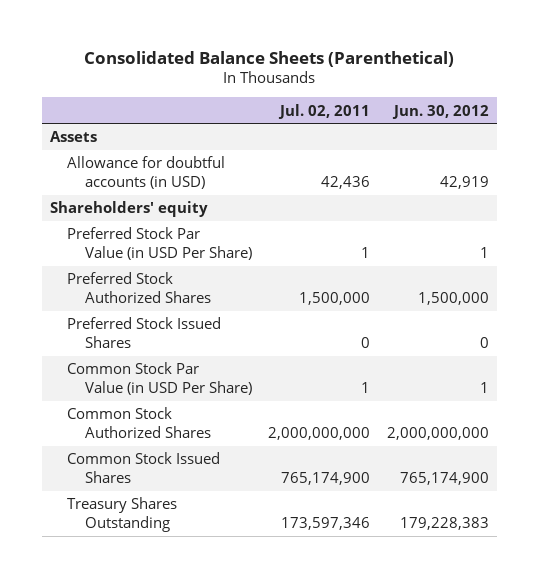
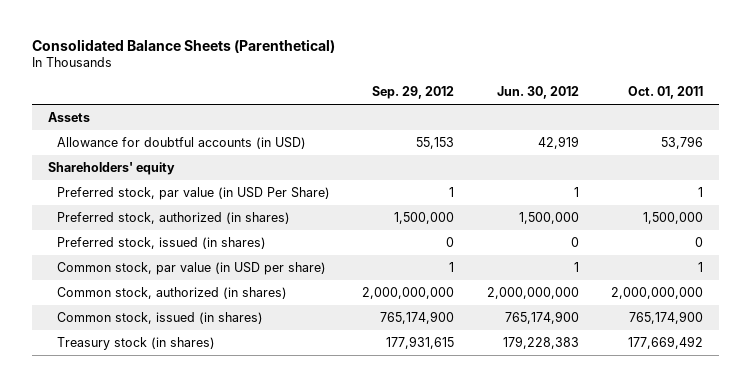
- | Jul. 02, 2011 | Jun. 30, 2012
+ | Sep. 29, 2012 | Jun. 30, 2012 | Oct. 01, 2011
- Preferred Stock Par Value (in USD Per Share) | 1 | 1
- Preferred Stock Authorized Shares | 1,500,000 | 1,500,000
- Preferred Stock Issued Shares | 0 | 0
- Common Stock Par Value (in USD Per Share) | 1 | 1
- Common Stock Authorized Shares | 2,000,000,000 | 2,000,000,000
- Common Stock Issued Shares | 765,174,900 | 765,174,900
- Treasury Shares Outstanding | 173,597,346 | 179,228,383
+ Preferred stock, par value (in USD Per Share) | 1 | 1 | 1
+ Preferred stock, authorized (in shares) | 1,500,000 | 1,500,000 | 1,500,000
+ Preferred stock, issued (in shares) | 0 | 0 | 0
+ Common stock, par value (in USD per share) | 1 | 1 | 1
+ Common stock, authorized (in shares) | 2,000,000,000 | 2,000,000,000 | 2,000,000,000
+ Common stock, issued (in shares) | 765,174,900 | 765,174,900 | 765,174,900
+ Treasury stock (in shares) | 177,931,615 | 179,228,383 | 177,669,492

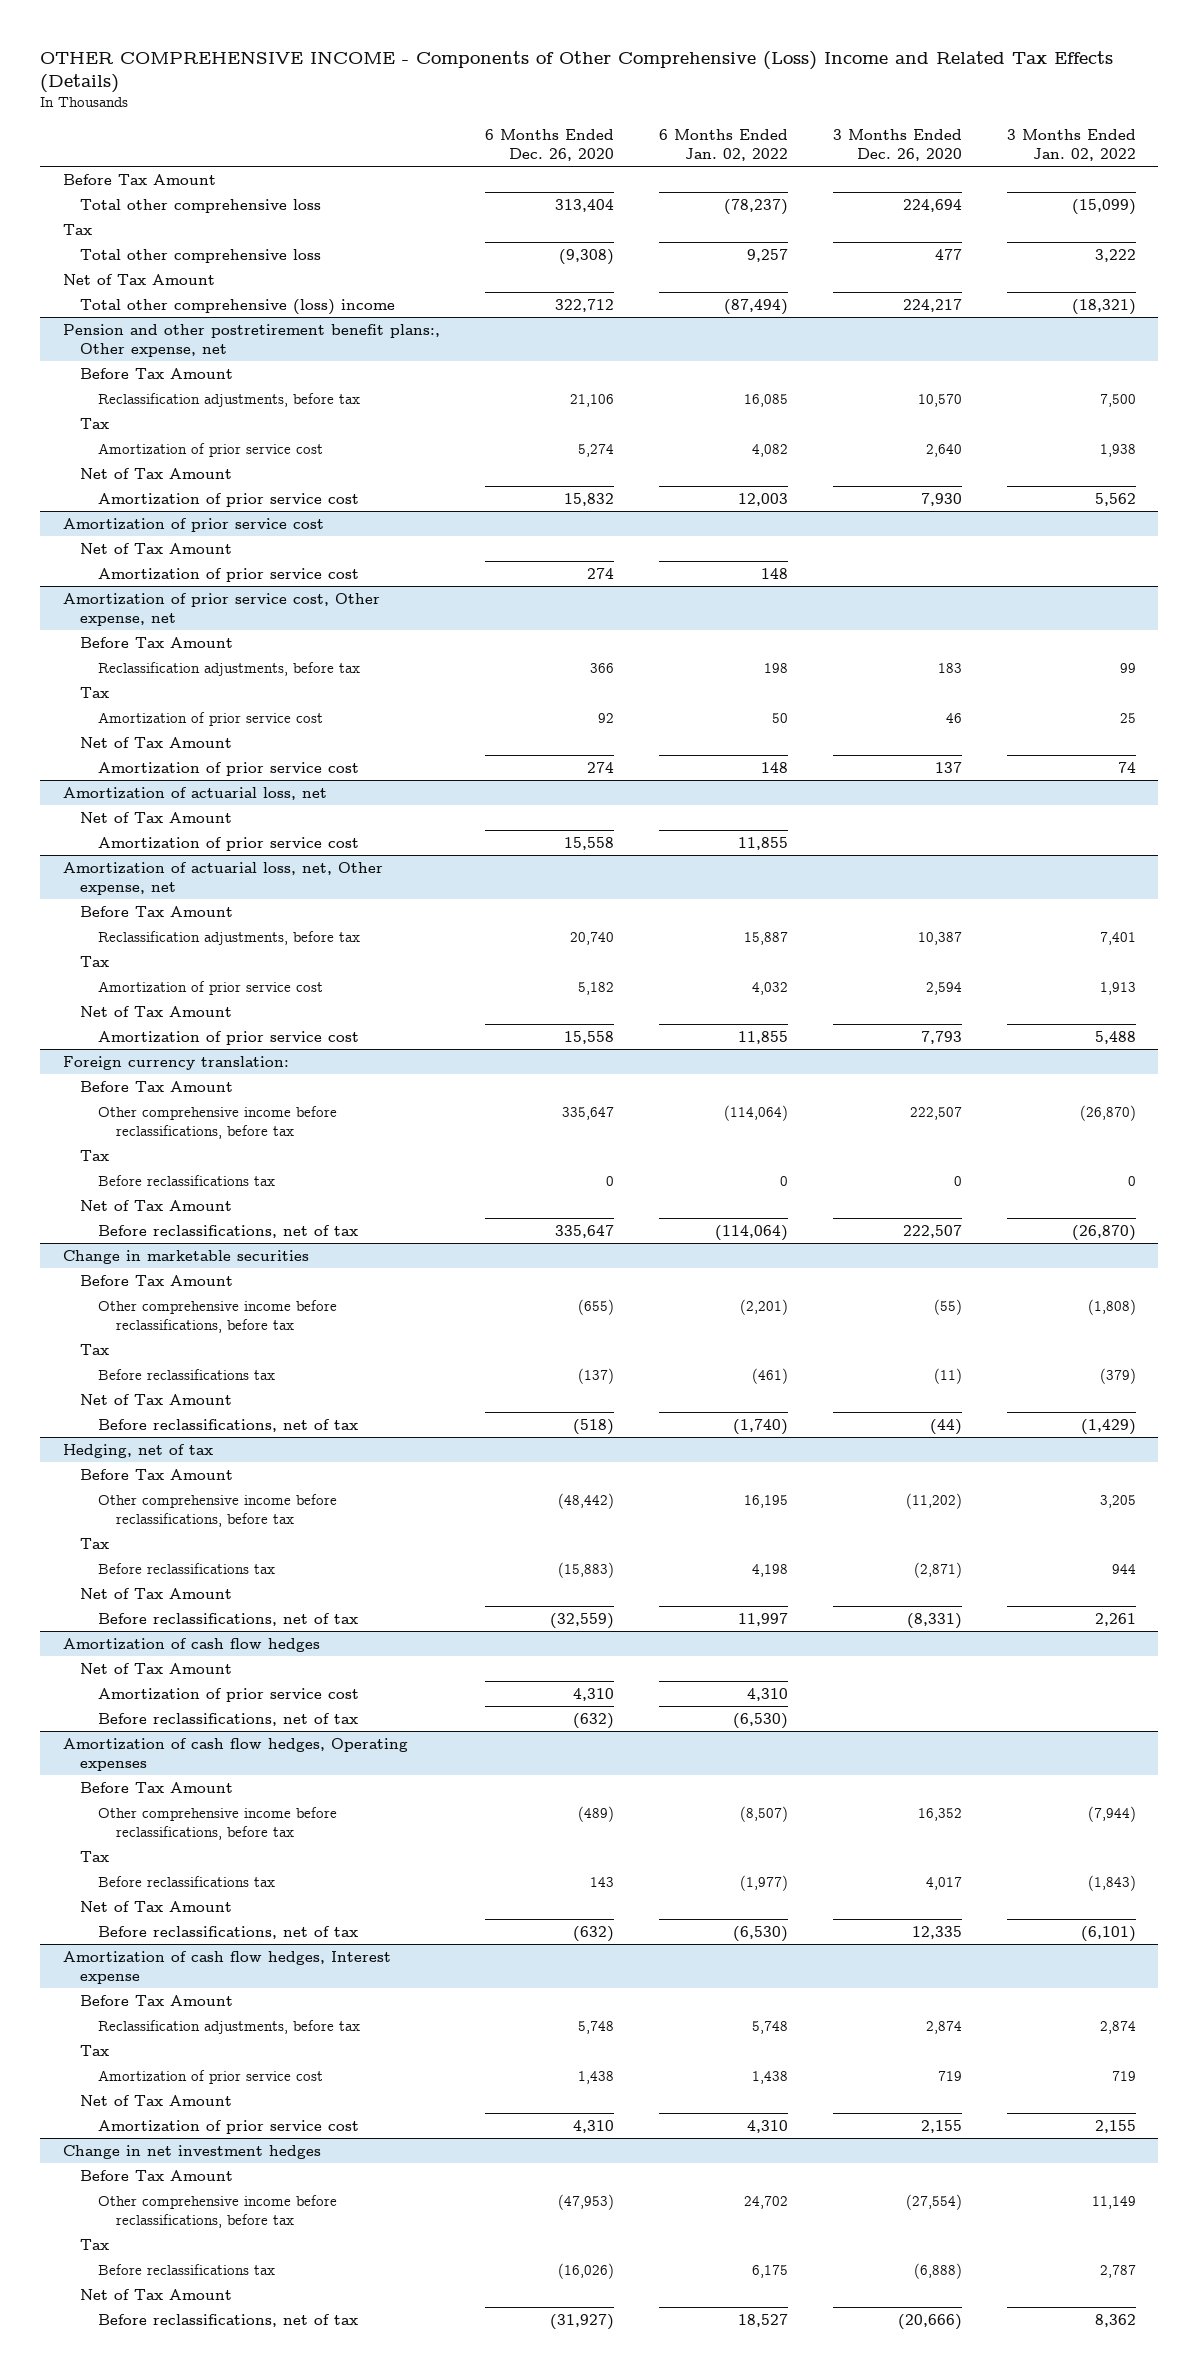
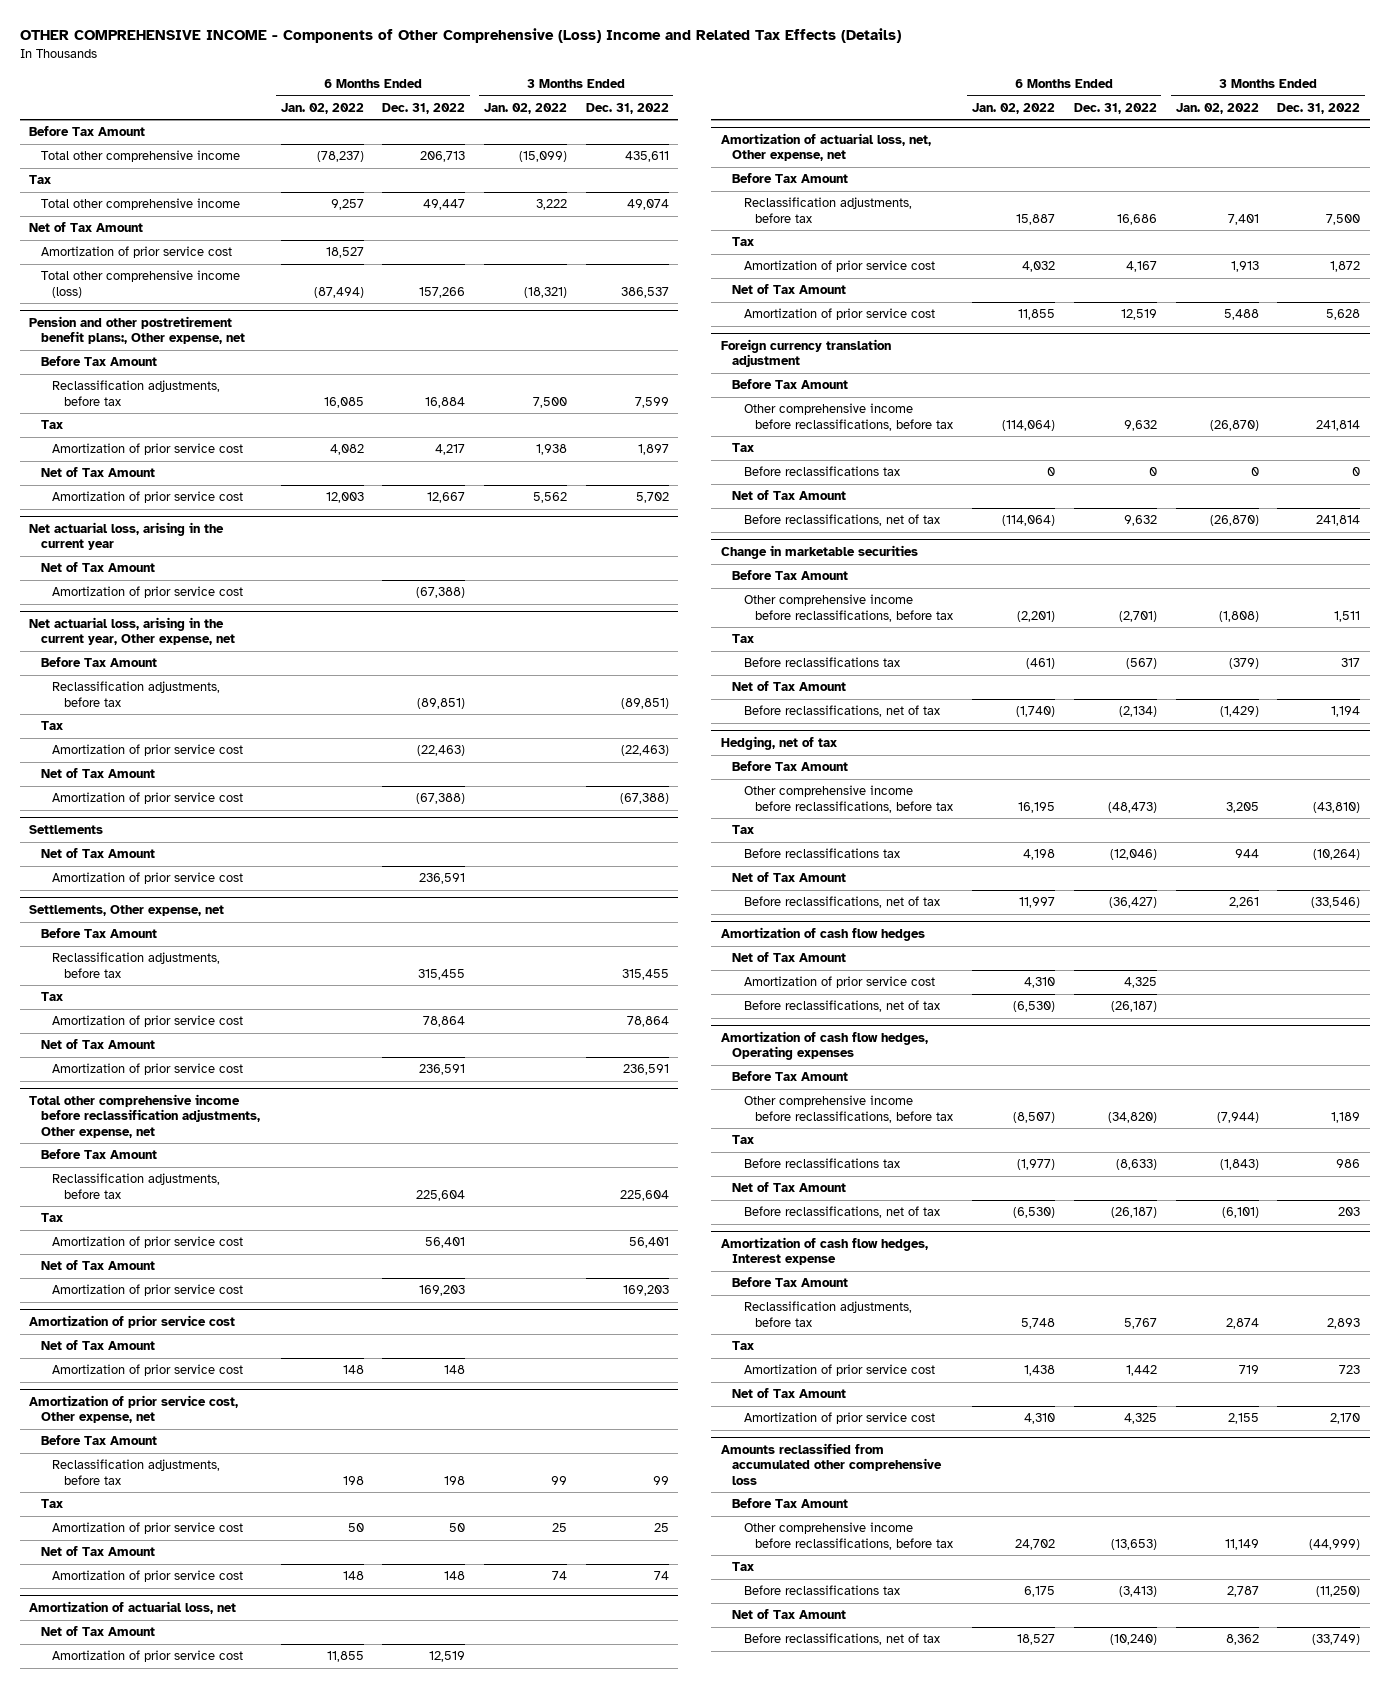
- | 6 Months Ended Dec. 26, 2020 | 6 Months Ended Jan. 02, 2022 | 3 Months Ended Dec. 26, 2020 | 3 Months Ended Jan. 02, 2022
+ | 6 Months Ended Jan. 02, 2022 | 6 Months Ended Dec. 31, 2022 | 3 Months Ended Jan. 02, 2022 | 3 Months Ended Dec. 31, 2022
- Total other comprehensive loss | 313,404 | (78,237) | 224,694 | (15,099)
+ Total other comprehensive income | (78,237) | 206,713 | (15,099) | 435,611
- Total other comprehensive loss | (9,308) | 9,257 | 477 | 3,222
+ Total other comprehensive income | 9,257 | 49,447 | 3,222 | 49,074
- Total other comprehensive (loss) income | 322,712 | (87,494) | 224,217 | (18,321)
+ Amortization of prior service cost | 18,527 | | |
+ Total other comprehensive income (loss) | (87,494) | 157,266 | (18,321) | 386,537
+ Net actuarial loss, arising in the current year
+ Net of Tax Amount
+ Amortization of prior service cost | | (67,388) | |
+ Net actuarial loss, arising in the current year, Other expense, net
+ Before Tax Amount
+ Reclassification adjustments, before tax | | (89,851) | | (89,851)
+ Tax
+ Amortization of prior service cost | | (22,463) | | (22,463)
+ Net of Tax Amount
+ Amortization of prior service cost | | (67,388) | | (67,388)
+ Settlements
+ Net of Tax Amount
+ Amortization of prior service cost | | 236,591 | |
+ Settlements, Other expense, net
+ Before Tax Amount
+ Reclassification adjustments, before tax | | 315,455 | | 315,455
+ Tax
+ Amortization of prior service cost | | 78,864 | | 78,864
+ Net of Tax Amount
+ Amortization of prior service cost | | 236,591 | | 236,591
+ Total other comprehensive income before reclassification adjustments, Other expense, net
+ Before Tax Amount
+ Reclassification adjustments, before tax | | 225,604 | | 225,604
+ Tax
+ Amortization of prior service cost | | 56,401 | | 56,401
+ Net of Tax Amount
+ Amortization of prior service cost | | 169,203 | | 169,203
- Foreign currency translation:
+ Foreign currency translation adjustment
- Change in net investment hedges
+ Amounts reclassified from accumulated other comprehensive loss

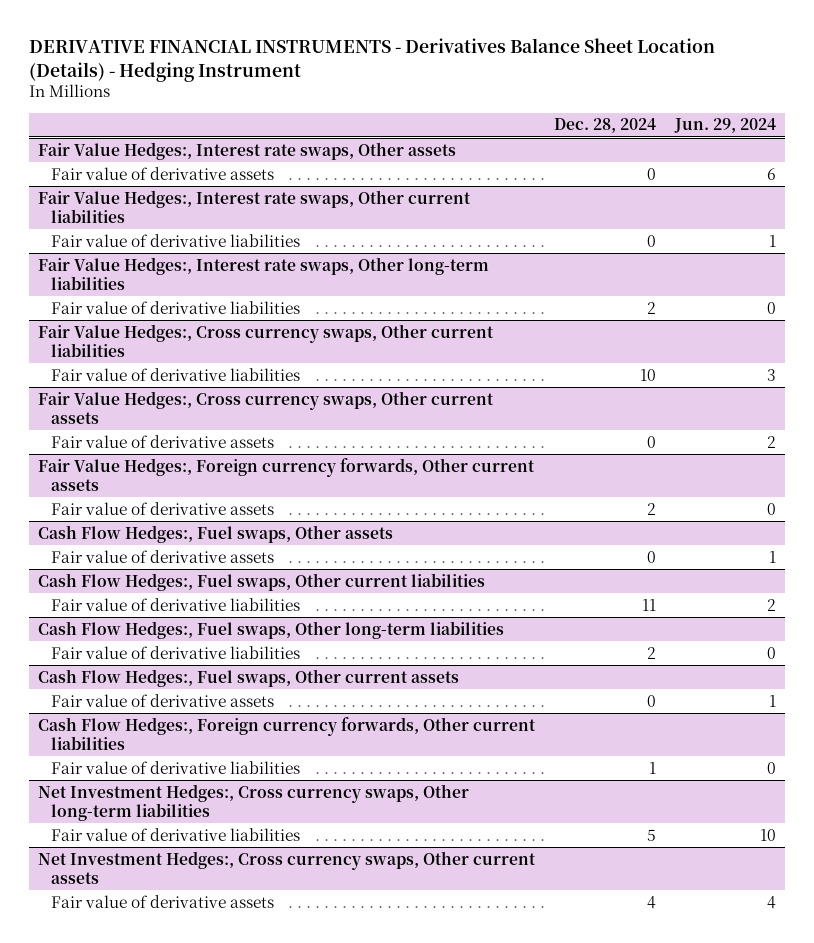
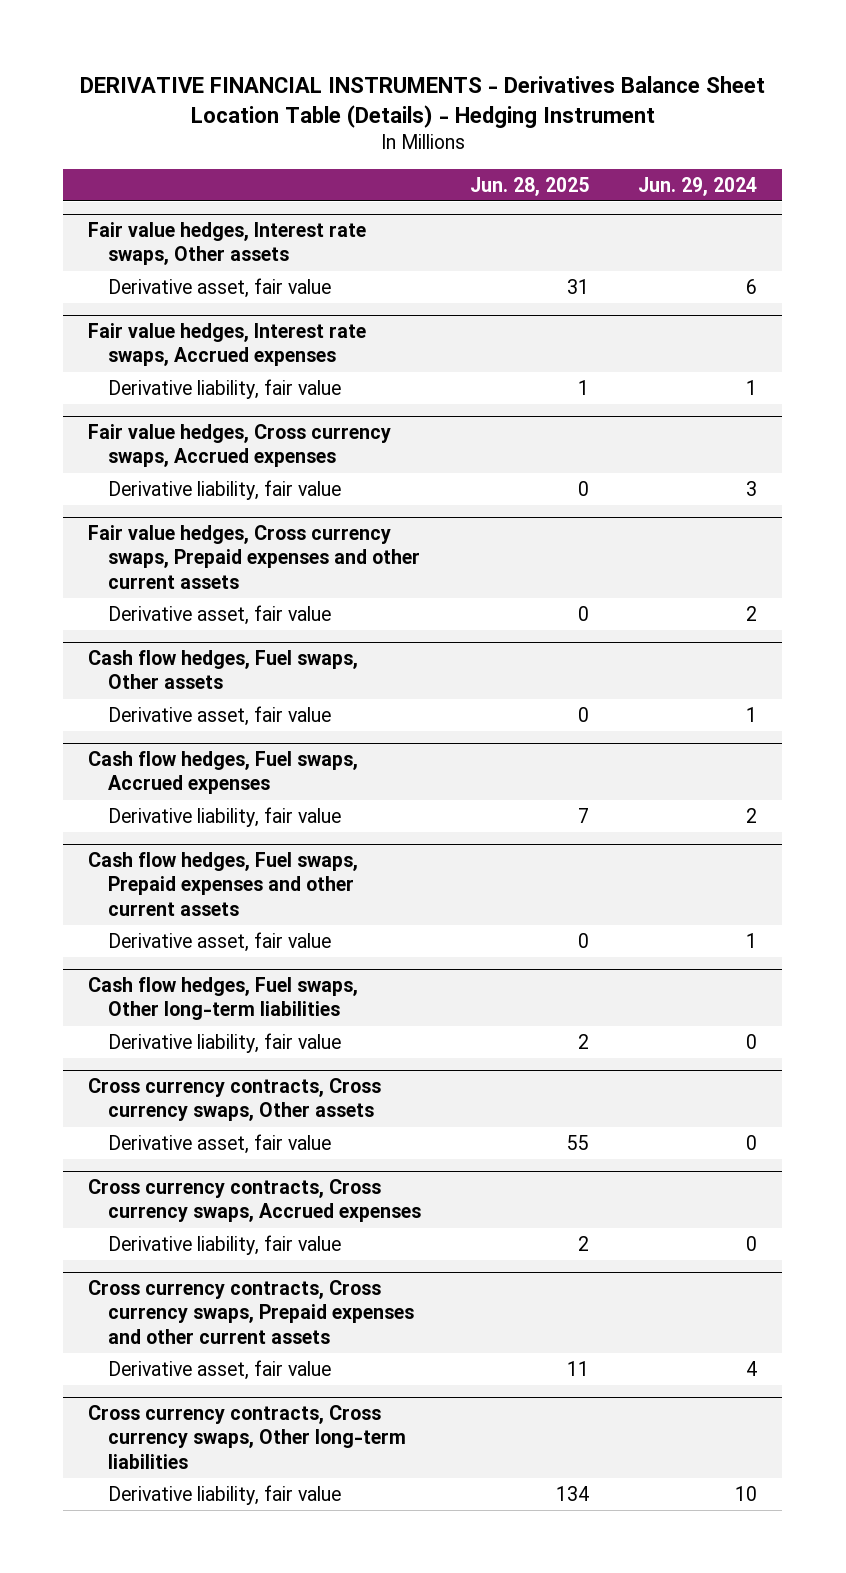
- DERIVATIVE FINANCIAL INSTRUMENTS - Derivatives Balance Sheet Location (Details) - Hedging Instrument
+ DERIVATIVE FINANCIAL INSTRUMENTS - Derivatives Balance Sheet Location Table (Details) - Hedging Instrument
- | Dec. 28, 2024 | Jun. 29, 2024
+ | Jun. 28, 2025 | Jun. 29, 2024
- Fair Value Hedges:, Interest rate swaps, Other assets
- Fair value of derivative assets | 0 | 6
- Fair Value Hedges:, Interest rate swaps, Other current liabilities
- Fair value of derivative liabilities | 0 | 1
- Fair Value Hedges:, Interest rate swaps, Other long-term liabilities
- Fair value of derivative liabilities | 2 | 0
- Fair Value Hedges:, Cross currency swaps, Other current liabilities
- Fair value of derivative liabilities | 10 | 3
- Fair Value Hedges:, Cross currency swaps, Other current assets
- Fair value of derivative assets | 0 | 2
- Fair Value Hedges:, Foreign currency forwards, Other current assets
- Fair value of derivative assets | 2 | 0
- Cash Flow Hedges:, Fuel swaps, Other assets
- Fair value of derivative assets | 0 | 1
- Cash Flow Hedges:, Fuel swaps, Other current liabilities
- Fair value of derivative liabilities | 11 | 2
- Cash Flow Hedges:, Fuel swaps, Other long-term liabilities
- Fair value of derivative liabilities | 2 | 0
- Cash Flow Hedges:, Fuel swaps, Other current assets
- Fair value of derivative assets | 0 | 1
- Cash Flow Hedges:, Foreign currency forwards, Other current liabilities
- Fair value of derivative liabilities | 1 | 0
- Net Investment Hedges:, Cross currency swaps, Other long-term liabilities
- Fair value of derivative liabilities | 5 | 10
- Net Investment Hedges:, Cross currency swaps, Other current assets
- Fair value of derivative assets | 4 | 4
+ Fair value hedges, Interest rate swaps, Other assets
+ Derivative asset, fair value | 31 | 6
+ Fair value hedges, Interest rate swaps, Accrued expenses
+ Derivative liability, fair value | 1 | 1
+ Fair value hedges, Cross currency swaps, Accrued expenses
+ Derivative liability, fair value | 0 | 3
+ Fair value hedges, Cross currency swaps, Prepaid expenses and other current assets
+ Derivative asset, fair value | 0 | 2
+ Cash flow hedges, Fuel swaps, Other assets
+ Derivative asset, fair value | 0 | 1
+ Cash flow hedges, Fuel swaps, Accrued expenses
+ Derivative liability, fair value | 7 | 2
+ Cash flow hedges, Fuel swaps, Prepaid expenses and other current assets
+ Derivative asset, fair value | 0 | 1
+ Cash flow hedges, Fuel swaps, Other long-term liabilities
+ Derivative liability, fair value | 2 | 0
+ Cross currency contracts, Cross currency swaps, Other assets
+ Derivative asset, fair value | 55 | 0
+ Cross currency contracts, Cross currency swaps, Accrued expenses
+ Derivative liability, fair value | 2 | 0
+ Cross currency contracts, Cross currency swaps, Prepaid expenses and other current assets
+ Derivative asset, fair value | 11 | 4
+ Cross currency contracts, Cross currency swaps, Other long-term liabilities
+ Derivative liability, fair value | 134 | 10

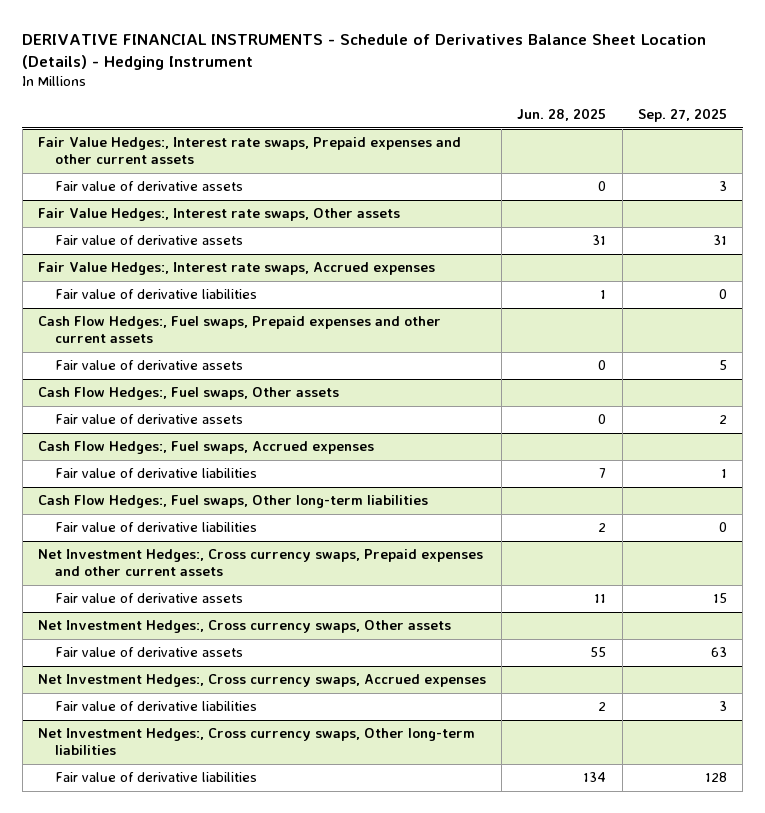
- DERIVATIVE FINANCIAL INSTRUMENTS - Derivatives Balance Sheet Location Table (Details) - Hedging Instrument
+ DERIVATIVE FINANCIAL INSTRUMENTS - Schedule of Derivatives Balance Sheet Location (Details) - Hedging Instrument
- | Jun. 28, 2025 | Jun. 29, 2024
+ | Jun. 28, 2025 | Sep. 27, 2025
- Fair value hedges, Interest rate swaps, Other assets
- Derivative asset, fair value | 31 | 6
- Fair value hedges, Interest rate swaps, Accrued expenses
- Derivative liability, fair value | 1 | 1
- Fair value hedges, Cross currency swaps, Accrued expenses
- Derivative liability, fair value | 0 | 3
- Fair value hedges, Cross currency swaps, Prepaid expenses and other current assets
- Derivative asset, fair value | 0 | 2
- Cash flow hedges, Fuel swaps, Other assets
- Derivative asset, fair value | 0 | 1
- Cash flow hedges, Fuel swaps, Accrued expenses
- Derivative liability, fair value | 7 | 2
- Cash flow hedges, Fuel swaps, Prepaid expenses and other current assets
- Derivative asset, fair value | 0 | 1
- Cash flow hedges, Fuel swaps, Other long-term liabilities
- Derivative liability, fair value | 2 | 0
- Cross currency contracts, Cross currency swaps, Other assets
- Derivative asset, fair value | 55 | 0
- Cross currency contracts, Cross currency swaps, Accrued expenses
- Derivative liability, fair value | 2 | 0
- Cross currency contracts, Cross currency swaps, Prepaid expenses and other current assets
- Derivative asset, fair value | 11 | 4
- Cross currency contracts, Cross currency swaps, Other long-term liabilities
- Derivative liability, fair value | 134 | 10
+ Fair Value Hedges:, Interest rate swaps, Prepaid expenses and other current assets
+ Fair value of derivative assets | 0 | 3
+ Fair Value Hedges:, Interest rate swaps, Other assets
+ Fair value of derivative assets | 31 | 31
+ Fair Value Hedges:, Interest rate swaps, Accrued expenses
+ Fair value of derivative liabilities | 1 | 0
+ Cash Flow Hedges:, Fuel swaps, Prepaid expenses and other current assets
+ Fair value of derivative assets | 0 | 5
+ Cash Flow Hedges:, Fuel swaps, Other assets
+ Fair value of derivative assets | 0 | 2
+ Cash Flow Hedges:, Fuel swaps, Accrued expenses
+ Fair value of derivative liabilities | 7 | 1
+ Cash Flow Hedges:, Fuel swaps, Other long-term liabilities
+ Fair value of derivative liabilities | 2 | 0
+ Net Investment Hedges:, Cross currency swaps, Prepaid expenses and other current assets
+ Fair value of derivative assets | 11 | 15
+ Net Investment Hedges:, Cross currency swaps, Other assets
+ Fair value of derivative assets | 55 | 63
+ Net Investment Hedges:, Cross currency swaps, Accrued expenses
+ Fair value of derivative liabilities | 2 | 3
+ Net Investment Hedges:, Cross currency swaps, Other long-term liabilities
+ Fair value of derivative liabilities | 134 | 128

